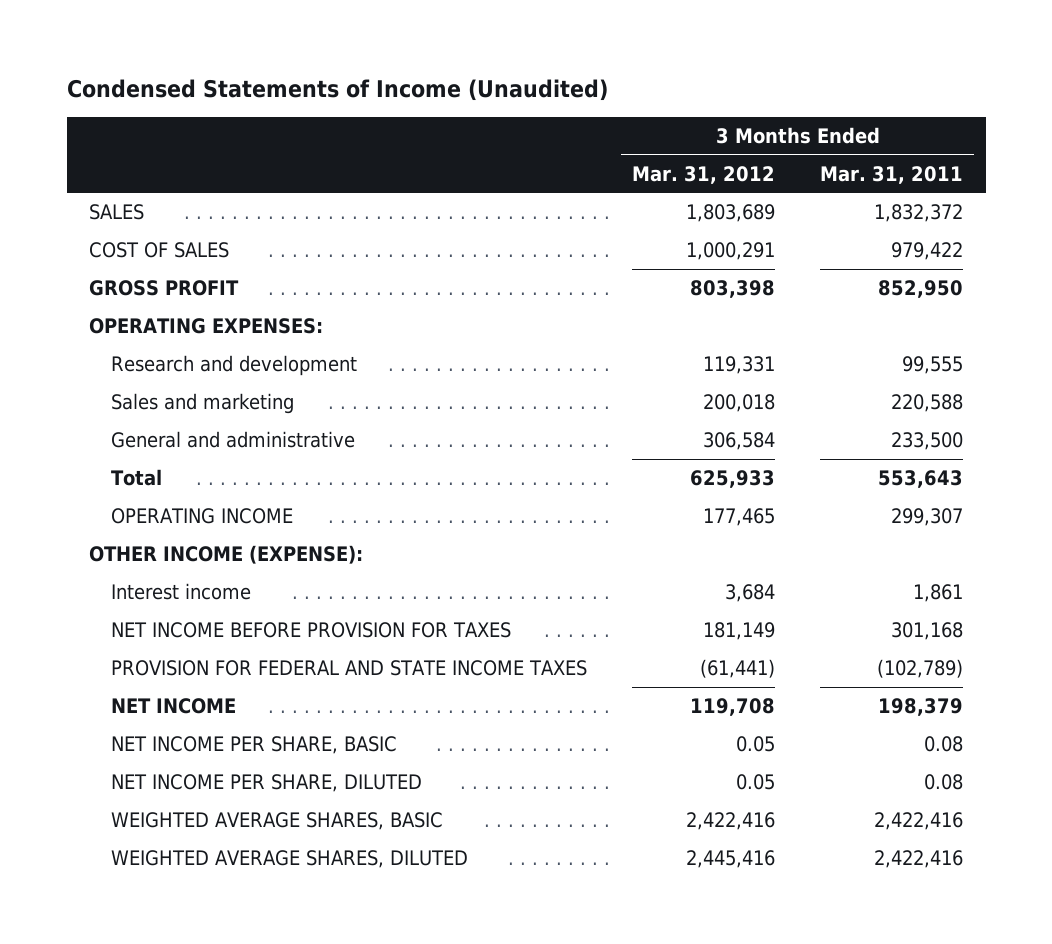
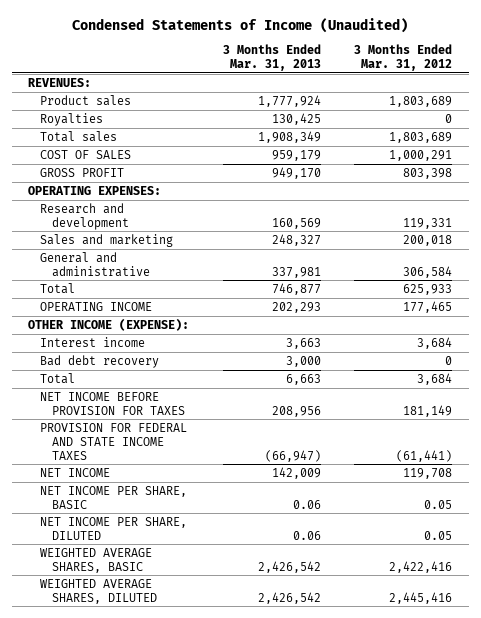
- | 3 Months Ended Mar. 31, 2012 | 3 Months Ended Mar. 31, 2011
+ | 3 Months Ended Mar. 31, 2013 | 3 Months Ended Mar. 31, 2012
- SALES | 1,803,689 | 1,832,372
+ REVENUES:
+ Product sales | 1,777,924 | 1,803,689
+ Royalties | 130,425 | 0
+ Total sales | 1,908,349 | 1,803,689
+ Bad debt recovery | 3,000 | 0
+ Total | 6,663 | 3,684

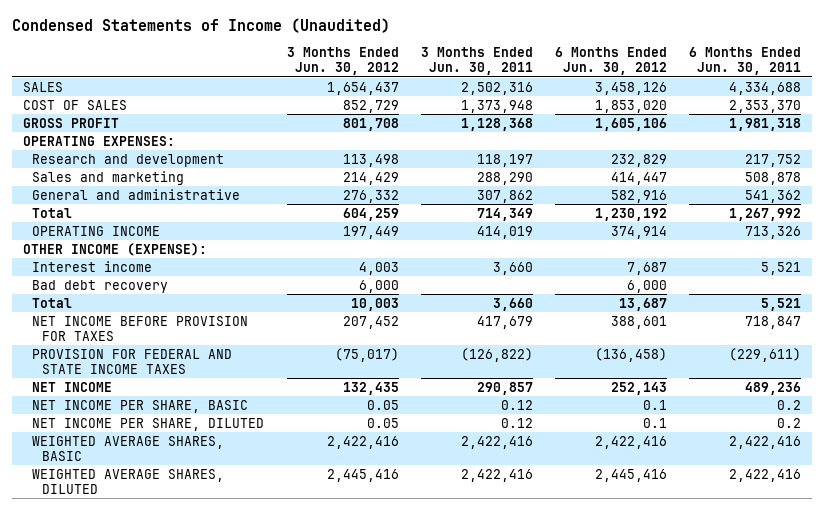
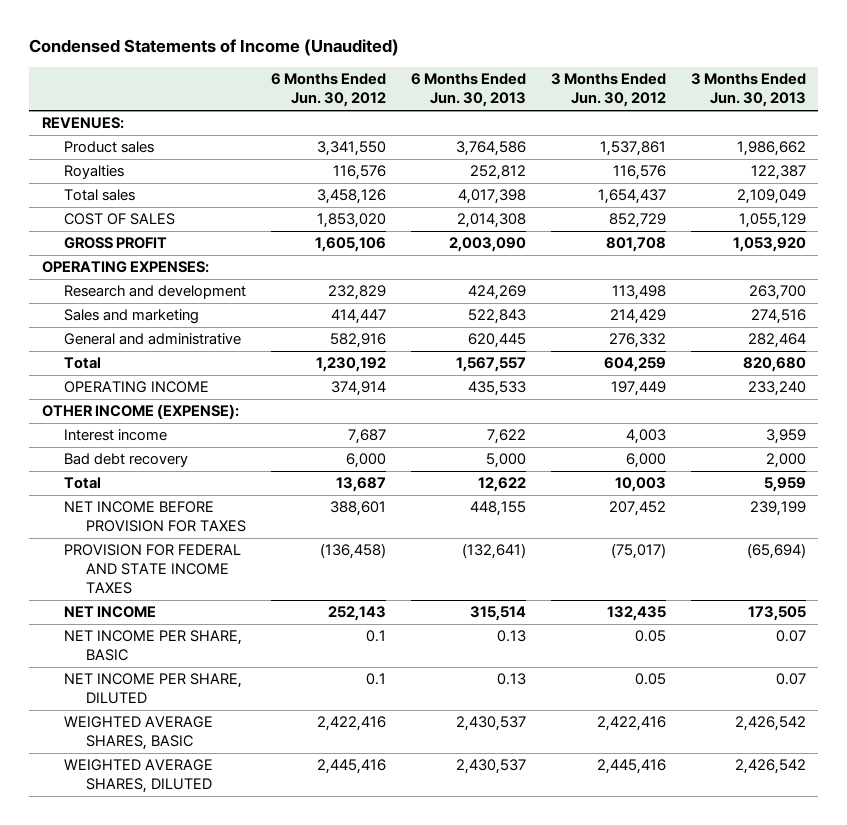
- | 3 Months Ended Jun. 30, 2012 | 3 Months Ended Jun. 30, 2011 | 6 Months Ended Jun. 30, 2012 | 6 Months Ended Jun. 30, 2011
+ | 6 Months Ended Jun. 30, 2012 | 6 Months Ended Jun. 30, 2013 | 3 Months Ended Jun. 30, 2012 | 3 Months Ended Jun. 30, 2013
- SALES | 1,654,437 | 2,502,316 | 3,458,126 | 4,334,688
+ REVENUES:
+ Product sales | 3,341,550 | 3,764,586 | 1,537,861 | 1,986,662
+ Royalties | 116,576 | 252,812 | 116,576 | 122,387
+ Total sales | 3,458,126 | 4,017,398 | 1,654,437 | 2,109,049

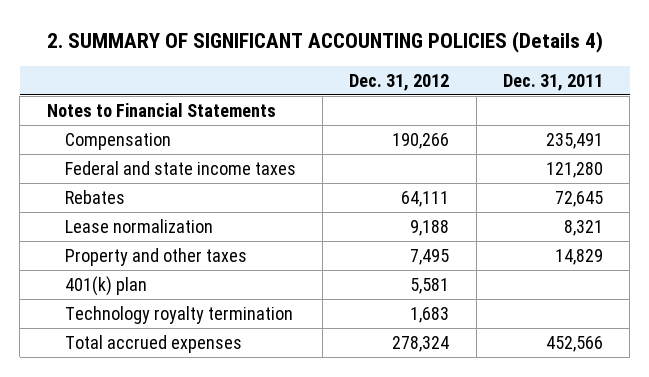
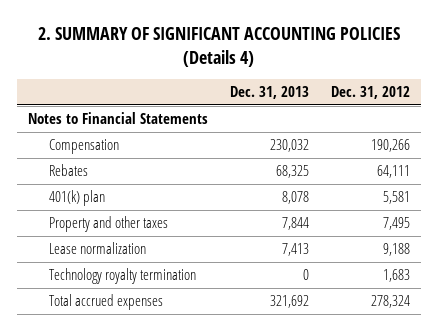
- | Dec. 31, 2012 | Dec. 31, 2011
+ | Dec. 31, 2013 | Dec. 31, 2012
- Federal and state income taxes | | 121,280
moved down: Property and other taxes | 7,844 | 7,495
moved down: Lease normalization | 7,413 | 9,188

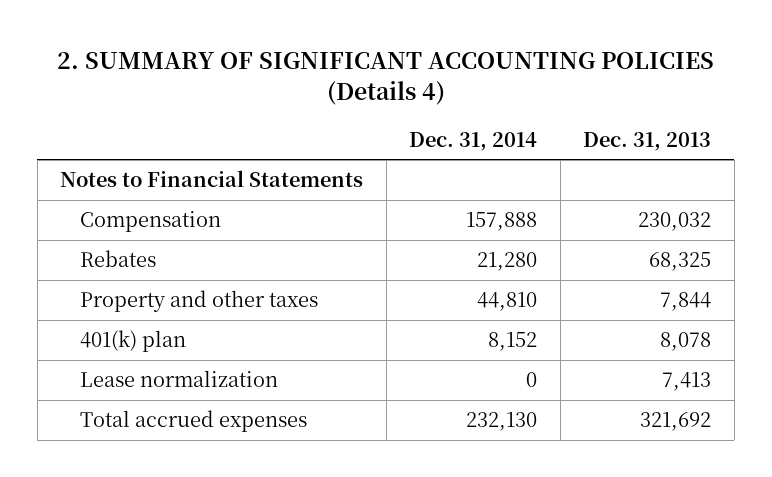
- | Dec. 31, 2013 | Dec. 31, 2012
+ | Dec. 31, 2014 | Dec. 31, 2013
moved down: 401(k) plan | 8,152 | 8,078
- Technology royalty termination | 0 | 1,683

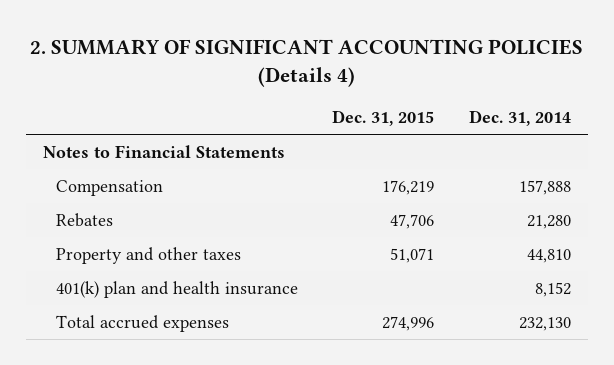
- | Dec. 31, 2014 | Dec. 31, 2013
+ | Dec. 31, 2015 | Dec. 31, 2014
- 401(k) plan | 8,152 | 8,078
- Lease normalization | 0 | 7,413
+ 401(k) plan and health insurance | | 8,152

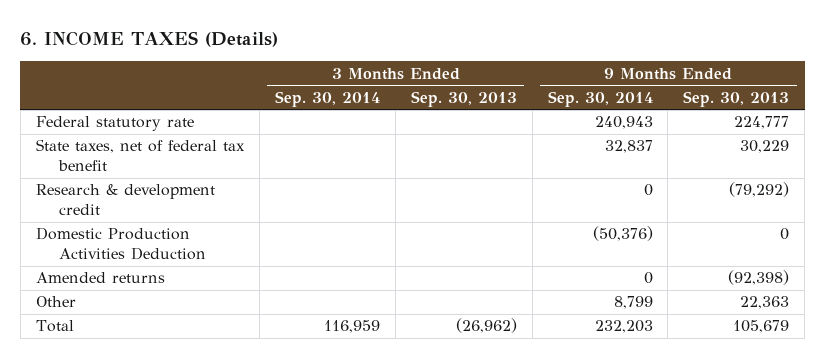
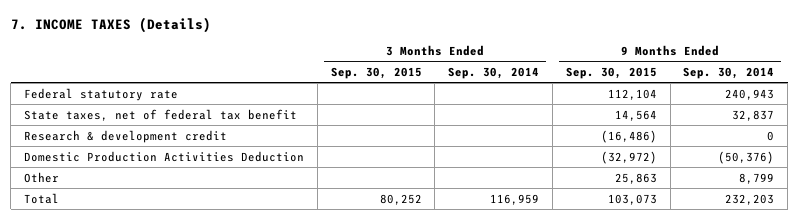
- 6. INCOME TAXES (Details)
+ 7. INCOME TAXES (Details)
- | 3 Months Ended Sep. 30, 2014 | 3 Months Ended Sep. 30, 2013 | 9 Months Ended Sep. 30, 2014 | 9 Months Ended Sep. 30, 2013
+ | 3 Months Ended Sep. 30, 2015 | 3 Months Ended Sep. 30, 2014 | 9 Months Ended Sep. 30, 2015 | 9 Months Ended Sep. 30, 2014
- Amended returns | | | 0 | (92,398)

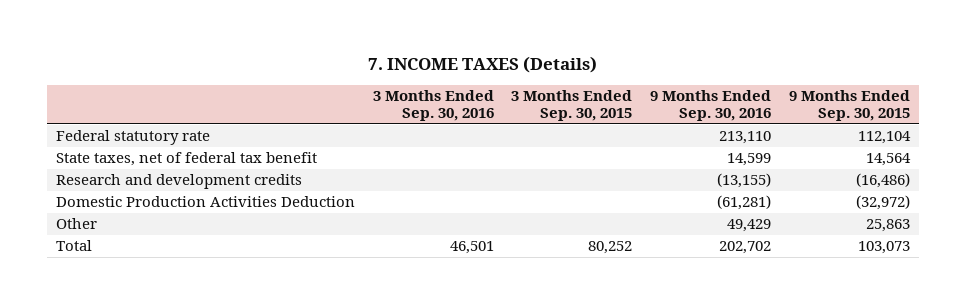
- | 3 Months Ended Sep. 30, 2015 | 3 Months Ended Sep. 30, 2014 | 9 Months Ended Sep. 30, 2015 | 9 Months Ended Sep. 30, 2014
+ | 3 Months Ended Sep. 30, 2016 | 3 Months Ended Sep. 30, 2015 | 9 Months Ended Sep. 30, 2016 | 9 Months Ended Sep. 30, 2015
- Research & development credit | | | (16,486) | 0
+ Research and development credits | | | (13,155) | (16,486)

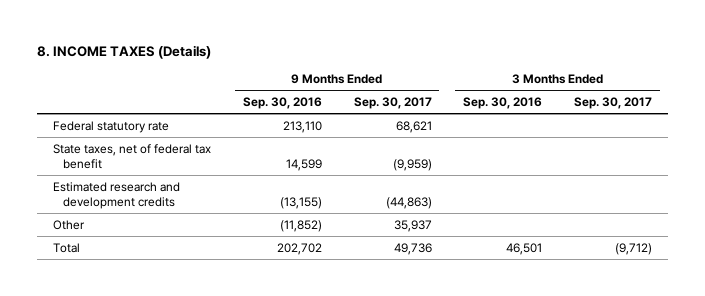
- 7. INCOME TAXES (Details)
+ 8. INCOME TAXES (Details)
- | 3 Months Ended Sep. 30, 2016 | 3 Months Ended Sep. 30, 2015 | 9 Months Ended Sep. 30, 2016 | 9 Months Ended Sep. 30, 2015
+ | 9 Months Ended Sep. 30, 2016 | 9 Months Ended Sep. 30, 2017 | 3 Months Ended Sep. 30, 2016 | 3 Months Ended Sep. 30, 2017
- Research and development credits | | | (13,155) | (16,486)
- Domestic Production Activities Deduction | | | (61,281) | (32,972)
- Other | | | 49,429 | 25,863
+ Estimated research and development credits | (13,155) | (44,863) | |
+ Other | (11,852) | 35,937 | |

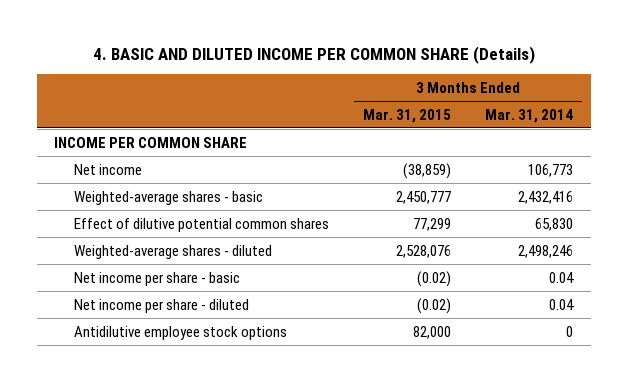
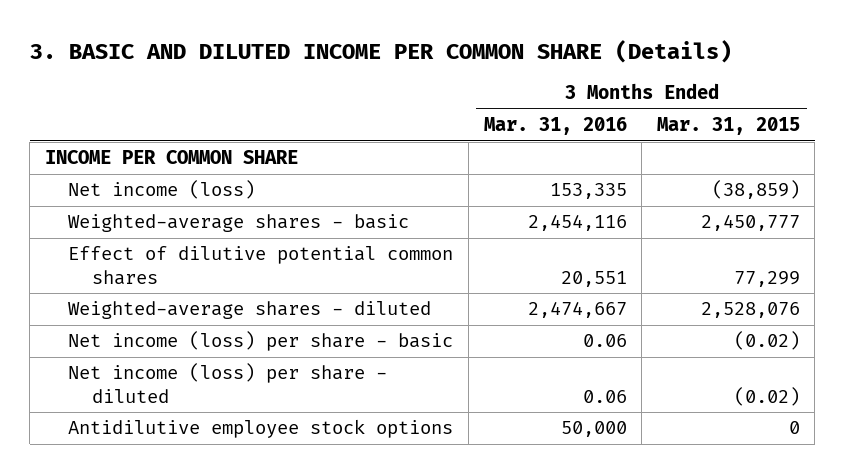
- 4. BASIC AND DILUTED INCOME PER COMMON SHARE (Details)
+ 3. BASIC AND DILUTED INCOME PER COMMON SHARE (Details)
- | 3 Months Ended Mar. 31, 2015 | 3 Months Ended Mar. 31, 2014
+ | 3 Months Ended Mar. 31, 2016 | 3 Months Ended Mar. 31, 2015
- Net income | (38,859) | 106,773
+ Net income (loss) | 153,335 | (38,859)
- Net income per share - basic | (0.02) | 0.04
- Net income per share - diluted | (0.02) | 0.04
- Antidilutive employee stock options | 82,000 | 0
+ Net income (loss) per share - basic | 0.06 | (0.02)
+ Net income (loss) per share - diluted | 0.06 | (0.02)
+ Antidilutive employee stock options | 50,000 | 0

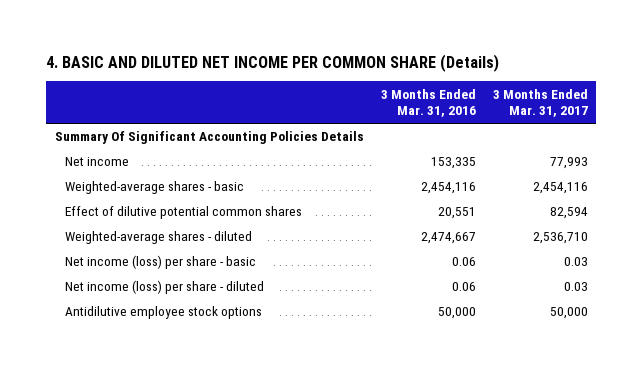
- 3. BASIC AND DILUTED INCOME PER COMMON SHARE (Details)
+ 4. BASIC AND DILUTED NET INCOME PER COMMON SHARE (Details)
- | 3 Months Ended Mar. 31, 2016 | 3 Months Ended Mar. 31, 2015
+ | 3 Months Ended Mar. 31, 2016 | 3 Months Ended Mar. 31, 2017
- INCOME PER COMMON SHARE
- Net income (loss) | 153,335 | (38,859)
+ Summary Of Significant Accounting Policies Details
+ Net income | 153,335 | 77,993

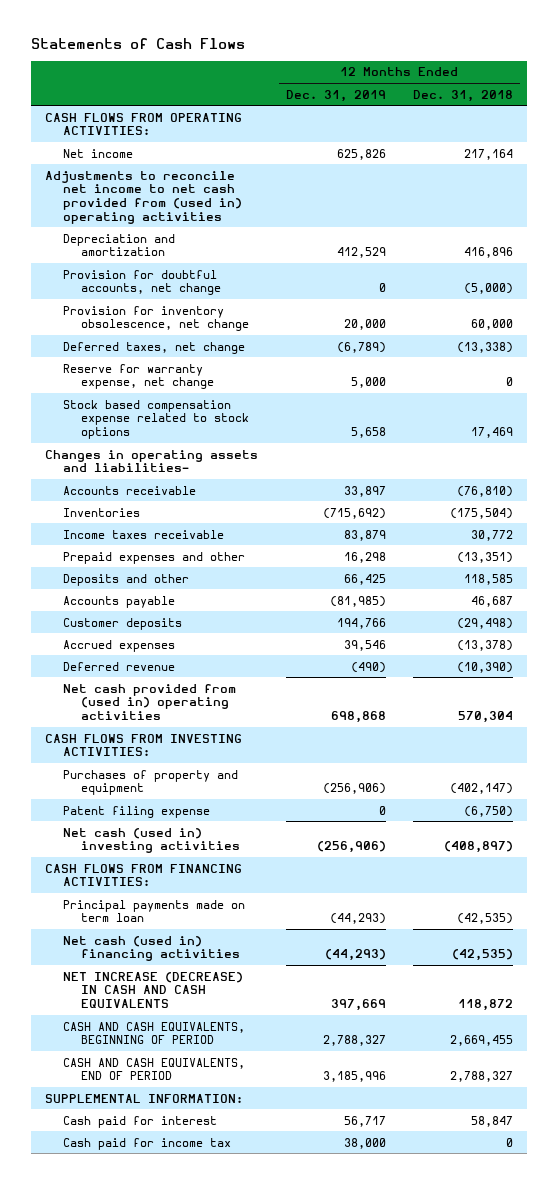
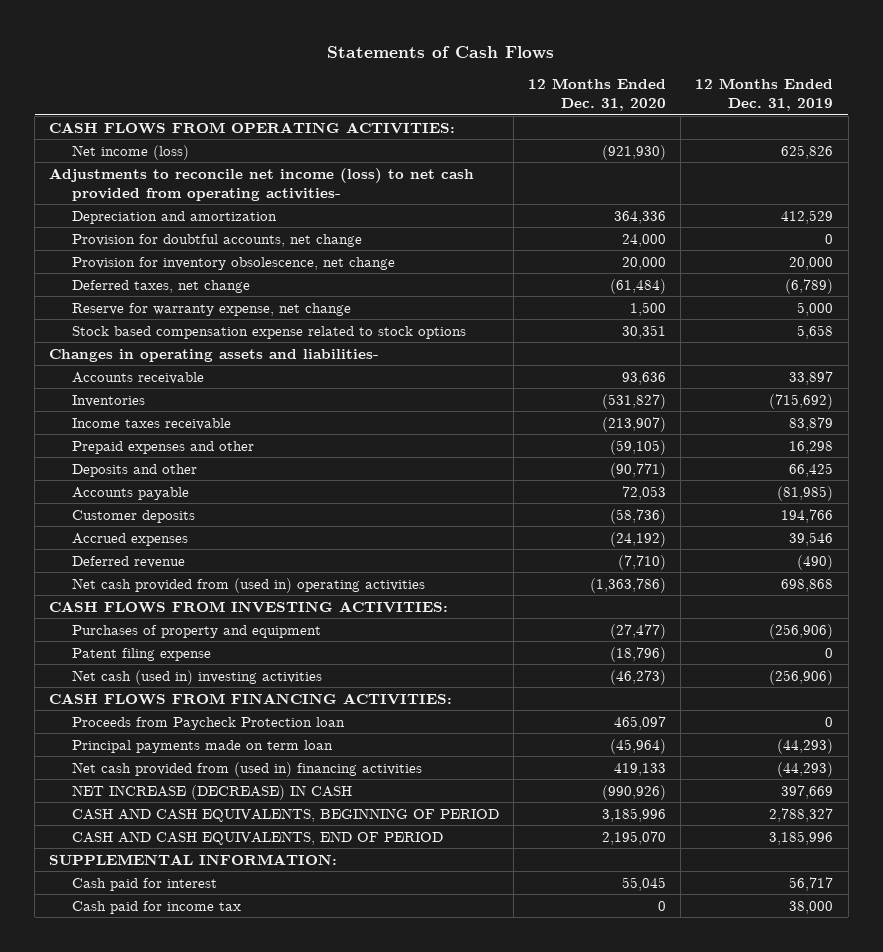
- | 12 Months Ended Dec. 31, 2019 | 12 Months Ended Dec. 31, 2018
+ | 12 Months Ended Dec. 31, 2020 | 12 Months Ended Dec. 31, 2019
- Net income | 625,826 | 217,164
- Adjustments to reconcile net income to net cash provided from (used in) operating activities
+ Net income (loss) | (921,930) | 625,826
+ Adjustments to reconcile net income (loss) to net cash provided from operating activities-
+ Proceeds from Paycheck Protection loan | 465,097 | 0
- Net cash (used in) financing activities | (44,293) | (42,535)
- NET INCREASE (DECREASE) IN CASH AND CASH EQUIVALENTS | 397,669 | 118,872
+ Net cash provided from (used in) financing activities | 419,133 | (44,293)
+ NET INCREASE (DECREASE) IN CASH | (990,926) | 397,669

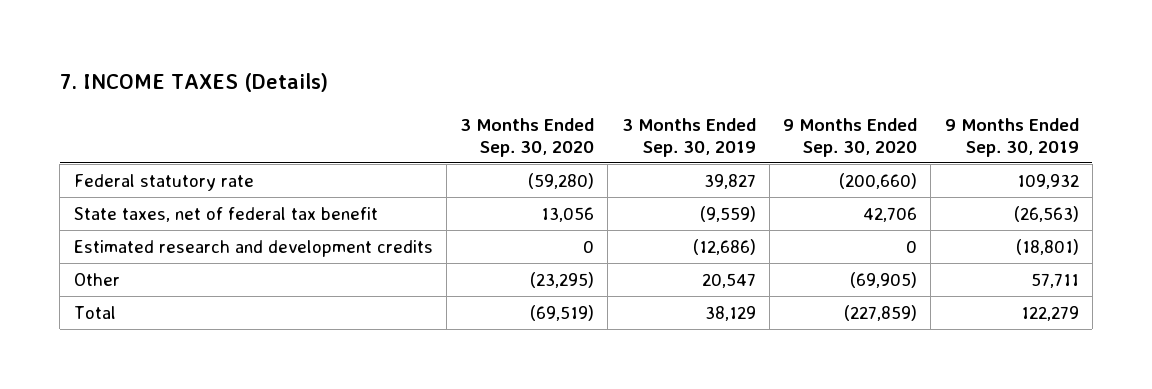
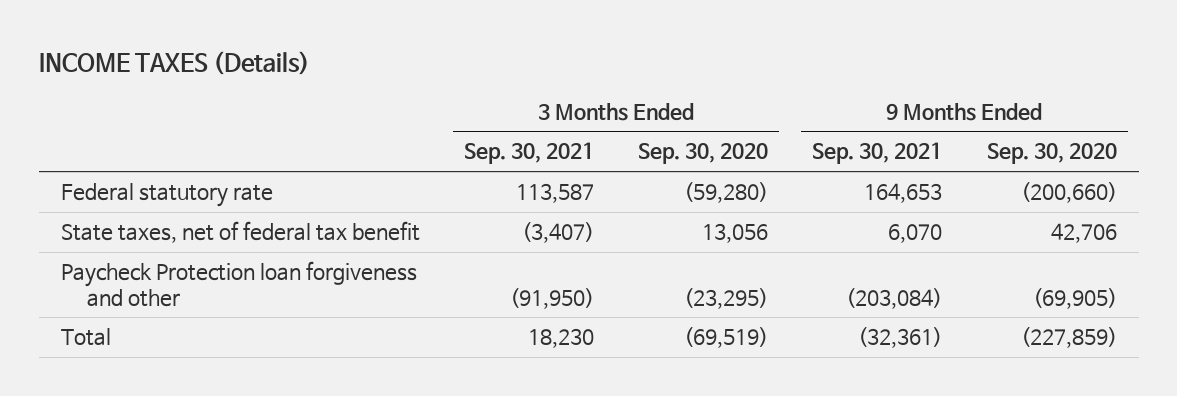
- 7. INCOME TAXES (Details)
+ INCOME TAXES (Details)
- | 3 Months Ended Sep. 30, 2020 | 3 Months Ended Sep. 30, 2019 | 9 Months Ended Sep. 30, 2020 | 9 Months Ended Sep. 30, 2019
+ | 3 Months Ended Sep. 30, 2021 | 3 Months Ended Sep. 30, 2020 | 9 Months Ended Sep. 30, 2021 | 9 Months Ended Sep. 30, 2020
- Estimated research and development credits | 0 | (12,686) | 0 | (18,801)
- Other | (23,295) | 20,547 | (69,905) | 57,711
+ Paycheck Protection loan forgiveness and other | (91,950) | (23,295) | (203,084) | (69,905)

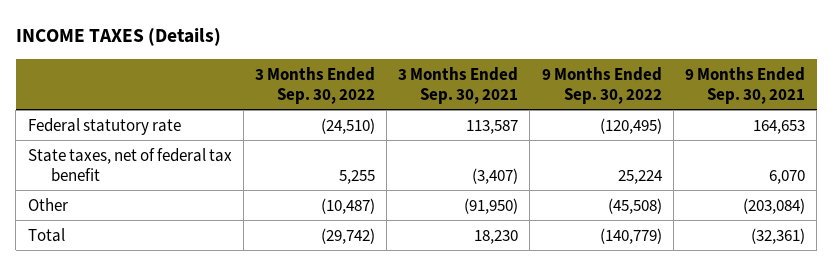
- | 3 Months Ended Sep. 30, 2021 | 3 Months Ended Sep. 30, 2020 | 9 Months Ended Sep. 30, 2021 | 9 Months Ended Sep. 30, 2020
+ | 3 Months Ended Sep. 30, 2022 | 3 Months Ended Sep. 30, 2021 | 9 Months Ended Sep. 30, 2022 | 9 Months Ended Sep. 30, 2021
- Paycheck Protection loan forgiveness and other | (91,950) | (23,295) | (203,084) | (69,905)
+ Other | (10,487) | (91,950) | (45,508) | (203,084)

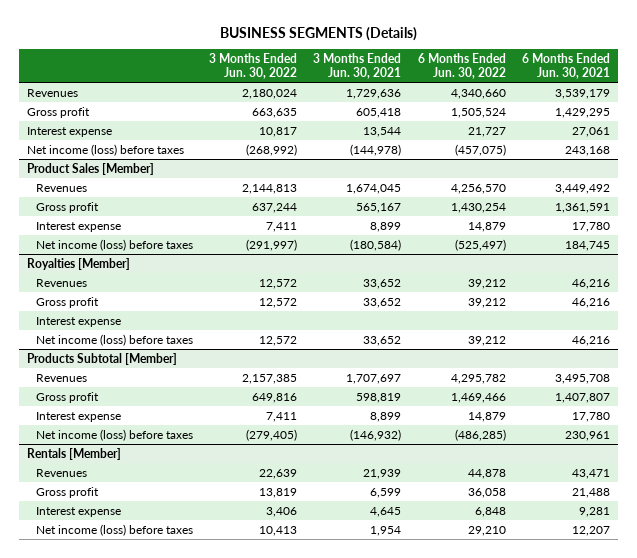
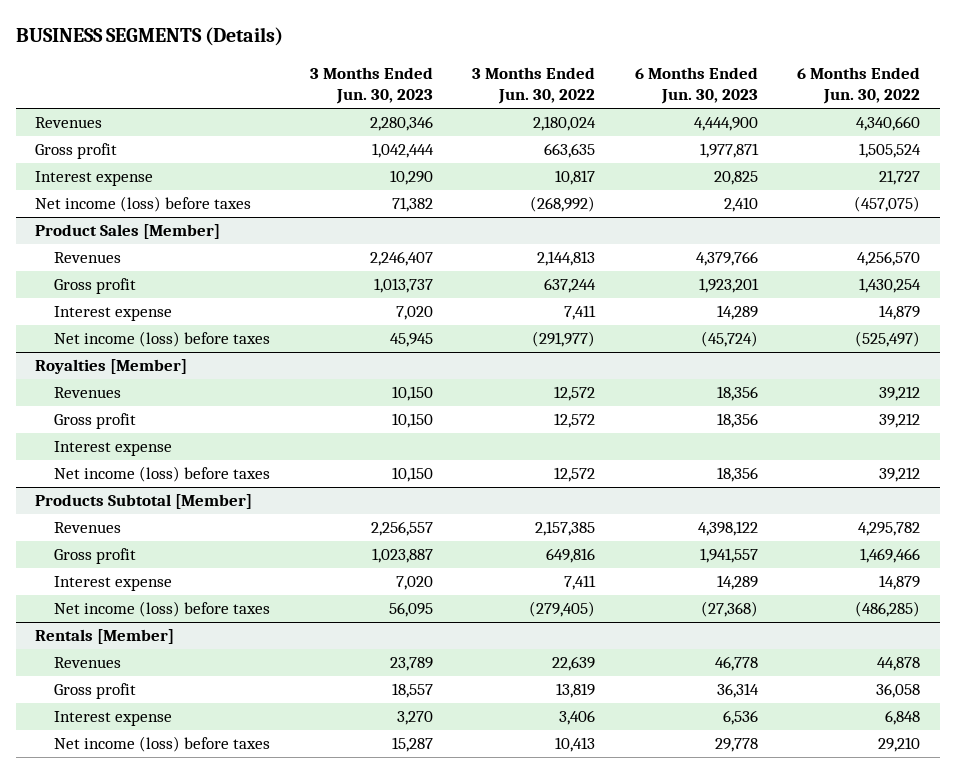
- | 3 Months Ended Jun. 30, 2022 | 3 Months Ended Jun. 30, 2021 | 6 Months Ended Jun. 30, 2022 | 6 Months Ended Jun. 30, 2021
+ | 3 Months Ended Jun. 30, 2023 | 3 Months Ended Jun. 30, 2022 | 6 Months Ended Jun. 30, 2023 | 6 Months Ended Jun. 30, 2022
@ Product Sales [Member]
- Net income (loss) before taxes | (291,997) | (180,584) | (525,497) | 184,745
+ Net income (loss) before taxes | 45,945 | (291,977) | (45,724) | (525,497)

